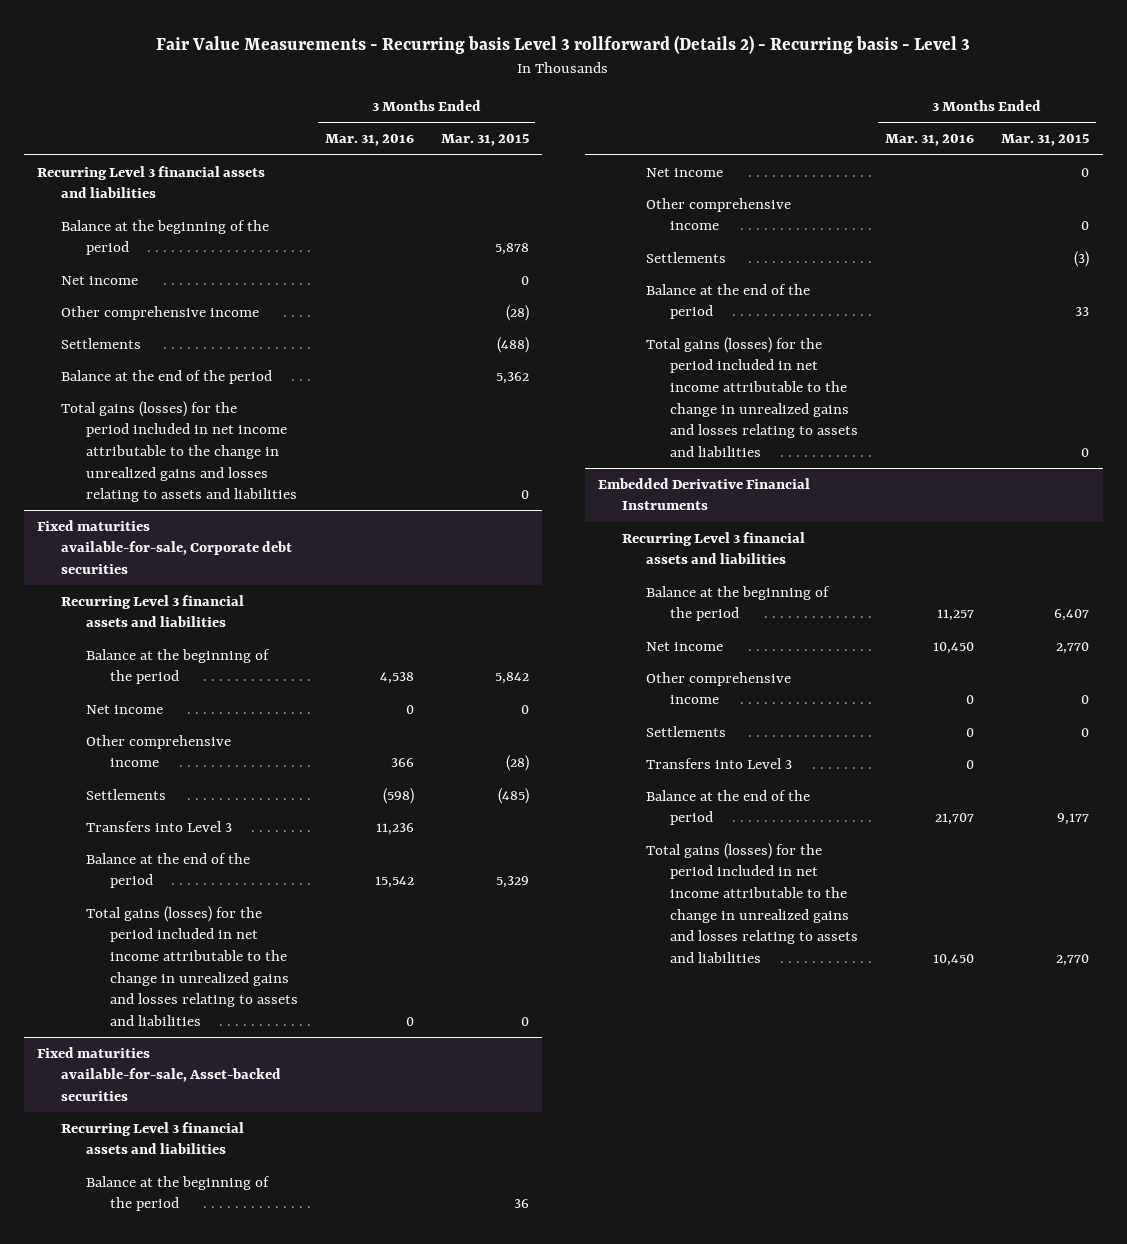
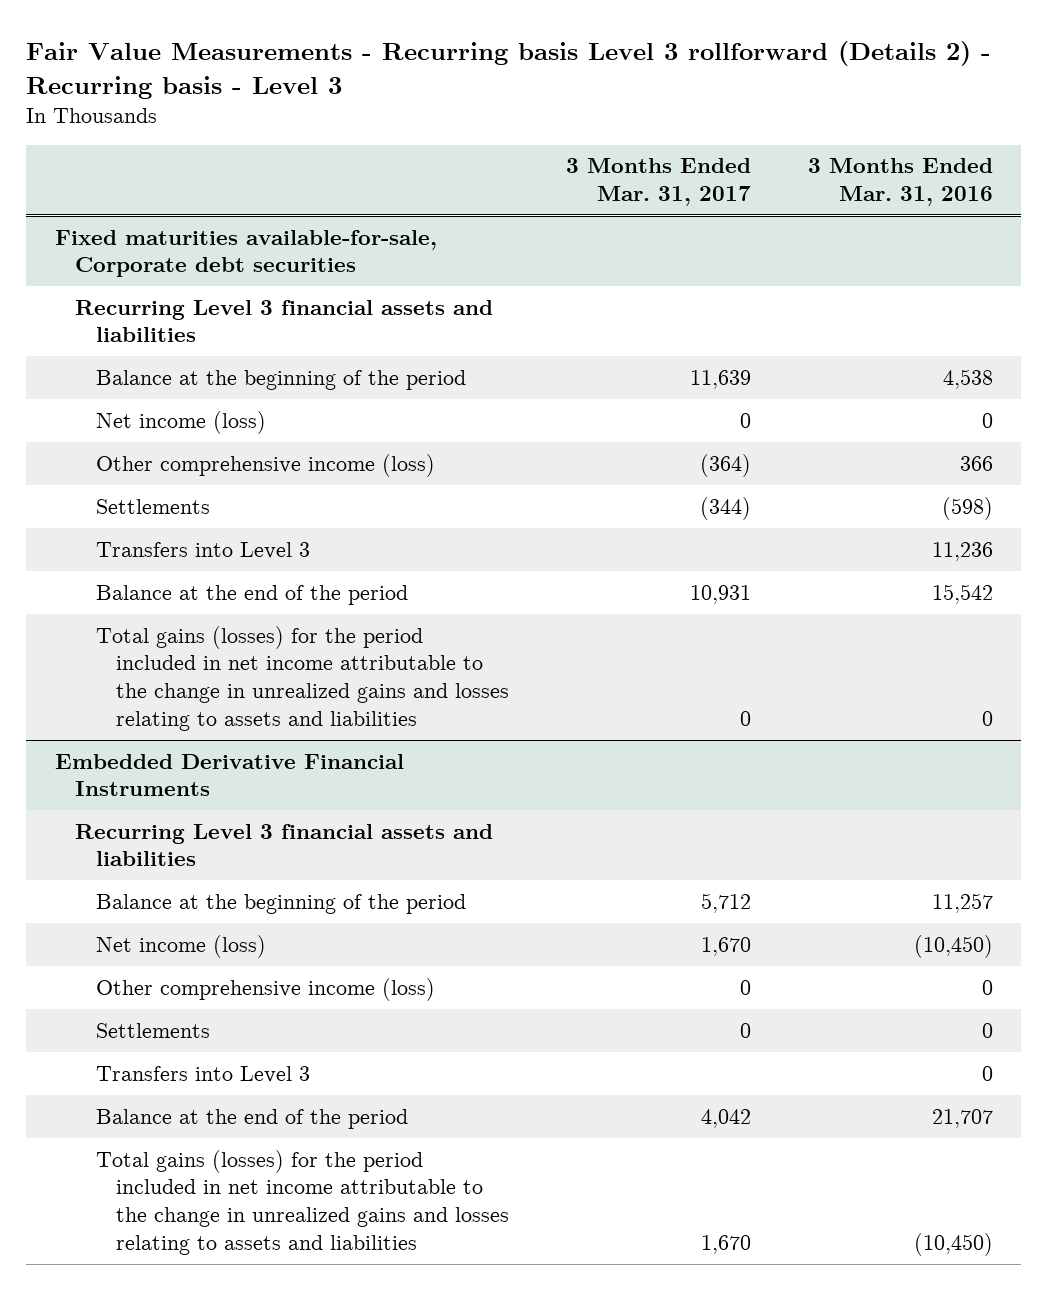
- | 3 Months Ended Mar. 31, 2016 | 3 Months Ended Mar. 31, 2015
+ | 3 Months Ended Mar. 31, 2017 | 3 Months Ended Mar. 31, 2016
- Recurring Level 3 financial assets and liabilities
- Balance at the beginning of the period | | 5,878
- Net income | | 0
- Other comprehensive income | | (28)
- Settlements | | (488)
- Balance at the end of the period | | 5,362
- Total gains (losses) for the period included in net income attributable to the change in unrealized gains and losses relating to assets and liabilities | | 0
@ Fixed maturities available-for-sale, Corporate debt securities
- Net income | 0 | 0
- Other comprehensive income | 366 | (28)
+ Net income (loss) | 0 | 0
+ Other comprehensive income (loss) | (364) | 366
- Fixed maturities available-for-sale, Asset-backed securities
- Recurring Level 3 financial assets and liabilities
- Balance at the beginning of the period | | 36
- Net income | | 0
- Other comprehensive income | | 0
- Settlements | | (3)
- Balance at the end of the period | | 33
- Total gains (losses) for the period included in net income attributable to the change in unrealized gains and losses relating to assets and liabilities | | 0
@ Embedded Derivative Financial Instruments
- Net income | 10,450 | 2,770
- Other comprehensive income | 0 | 0
+ Net income (loss) | 1,670 | (10,450)
+ Other comprehensive income (loss) | 0 | 0
- Total gains (losses) for the period included in net income attributable to the change in unrealized gains and losses relating to assets and liabilities | 10,450 | 2,770
+ Total gains (losses) for the period included in net income attributable to the change in unrealized gains and losses relating to assets and liabilities | 1,670 | (10,450)

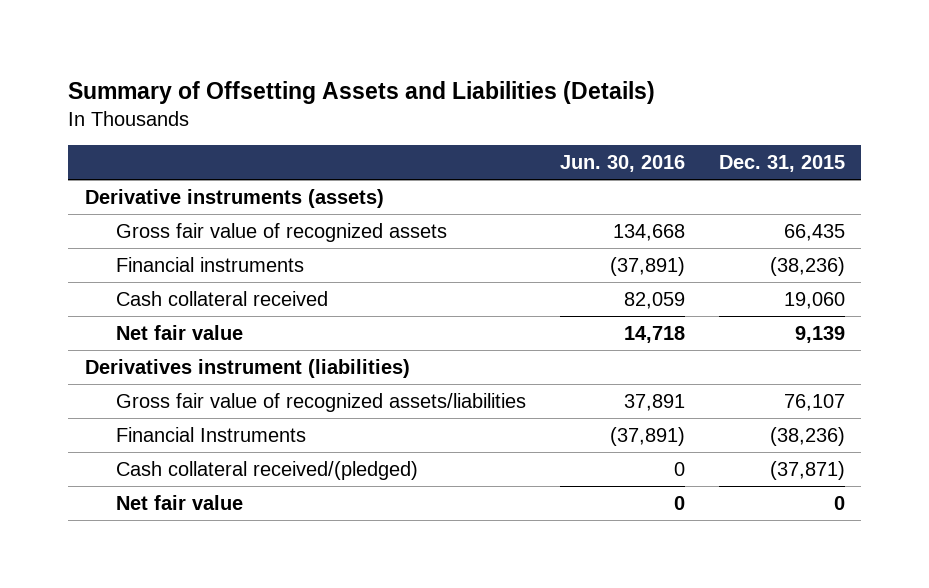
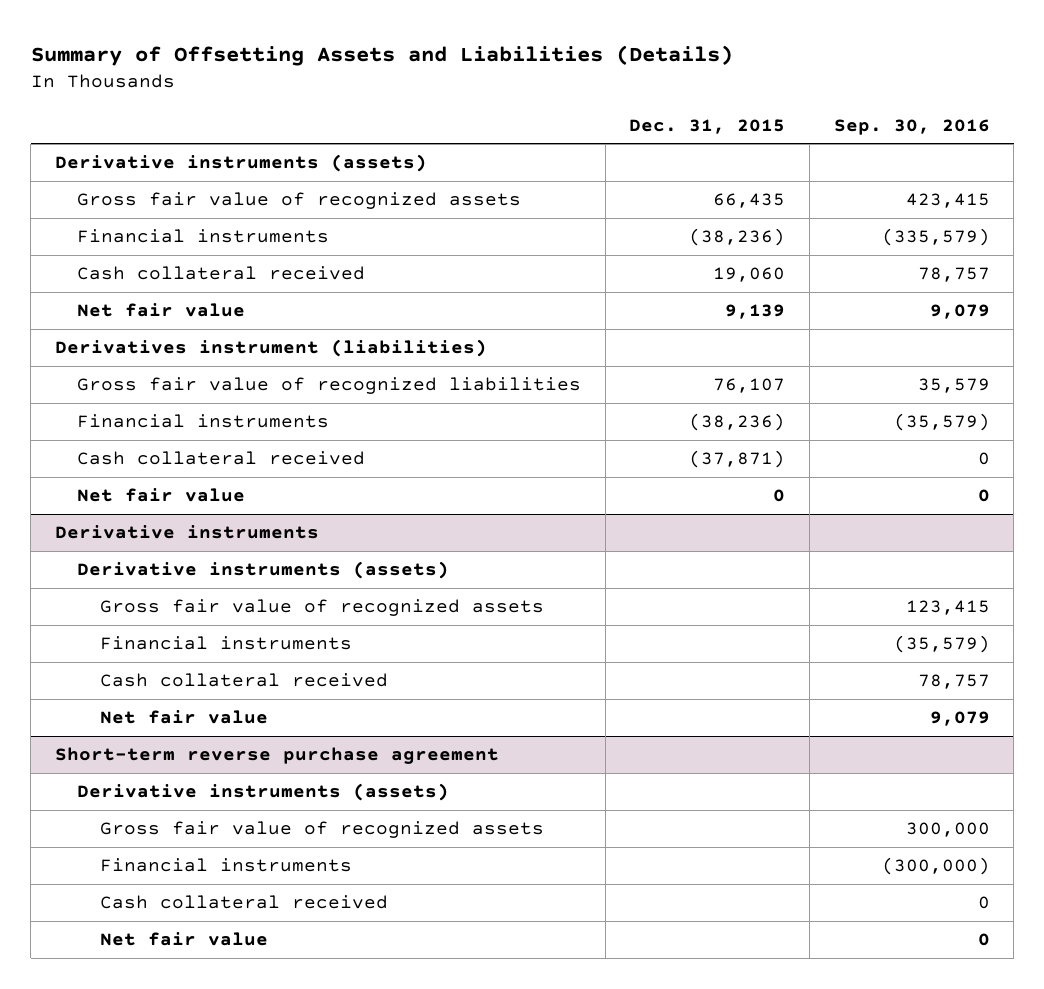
- | Jun. 30, 2016 | Dec. 31, 2015
+ | Dec. 31, 2015 | Sep. 30, 2016
- Gross fair value of recognized assets/liabilities | 37,891 | 76,107
- Financial Instruments | (37,891) | (38,236)
- Cash collateral received/(pledged) | 0 | (37,871)
+ Gross fair value of recognized liabilities | 76,107 | 35,579
+ Financial instruments | (38,236) | (35,579)
+ Cash collateral received | (37,871) | 0
+ Derivative instruments
+ Derivative instruments (assets)
+ Gross fair value of recognized assets | | 123,415
+ Financial instruments | | (35,579)
+ Cash collateral received | | 78,757
+ Net fair value | | 9,079
+ Short-term reverse purchase agreement
+ Derivative instruments (assets)
+ Gross fair value of recognized assets | | 300,000
+ Financial instruments | | (300,000)
+ Cash collateral received | | 0
+ Net fair value | | 0

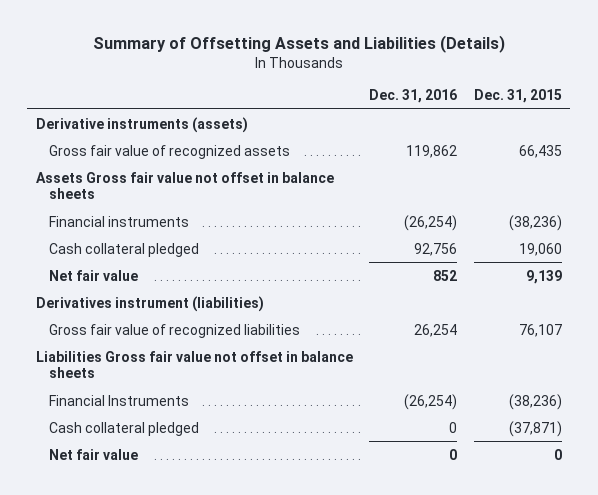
- | Dec. 31, 2015 | Sep. 30, 2016
+ | Dec. 31, 2016 | Dec. 31, 2015
+ Assets Gross fair value not offset in balance sheets
- Cash collateral received | 19,060 | 78,757
+ Cash collateral pledged | 92,756 | 19,060
- Financial instruments | (38,236) | (35,579)
- Cash collateral received | (37,871) | 0
+ Liabilities Gross fair value not offset in balance sheets
+ Financial Instruments | (26,254) | (38,236)
+ Cash collateral pledged | 0 | (37,871)
- Derivative instruments
- Derivative instruments (assets)
- Gross fair value of recognized assets | | 123,415
- Financial instruments | | (35,579)
- Cash collateral received | | 78,757
- Net fair value | | 9,079
- Short-term reverse purchase agreement
- Derivative instruments (assets)
- Gross fair value of recognized assets | | 300,000
- Financial instruments | | (300,000)
- Cash collateral received | | 0
- Net fair value | | 0

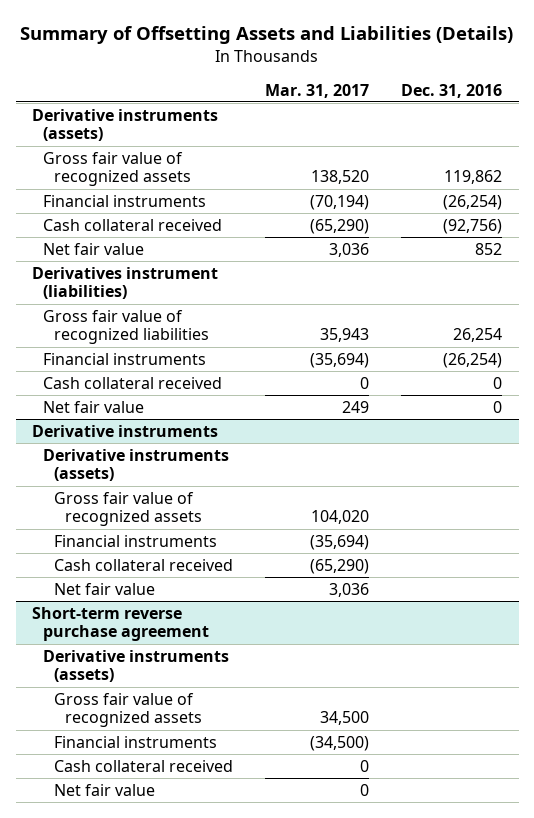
- | Dec. 31, 2016 | Dec. 31, 2015
+ | Mar. 31, 2017 | Dec. 31, 2016
- Assets Gross fair value not offset in balance sheets
- Cash collateral pledged | 92,756 | 19,060
+ Cash collateral received | (65,290) | (92,756)
- Liabilities Gross fair value not offset in balance sheets
- Financial Instruments | (26,254) | (38,236)
- Cash collateral pledged | 0 | (37,871)
+ Financial instruments | (35,694) | (26,254)
+ Cash collateral received | 0 | 0
+ Derivative instruments
+ Derivative instruments (assets)
+ Gross fair value of recognized assets | 104,020 |
+ Financial instruments | (35,694) |
+ Cash collateral received | (65,290) |
+ Net fair value | 3,036 |
+ Short-term reverse purchase agreement
+ Derivative instruments (assets)
+ Gross fair value of recognized assets | 34,500 |
+ Financial instruments | (34,500) |
+ Cash collateral received | 0 |
+ Net fair value | 0 |

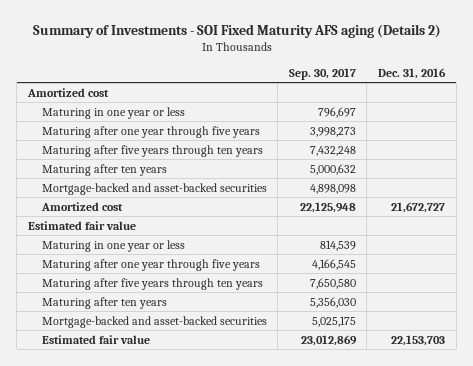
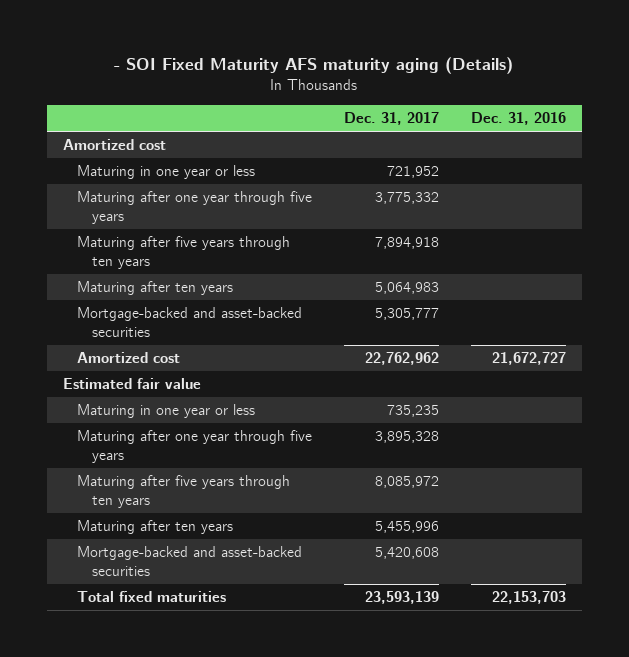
- Summary of Investments - SOI Fixed Maturity AFS aging (Details 2)
+ - SOI Fixed Maturity AFS maturity aging (Details)
- | Sep. 30, 2017 | Dec. 31, 2016
+ | Dec. 31, 2017 | Dec. 31, 2016
- Estimated fair value | 23,012,869 | 22,153,703
+ Total fixed maturities | 23,593,139 | 22,153,703

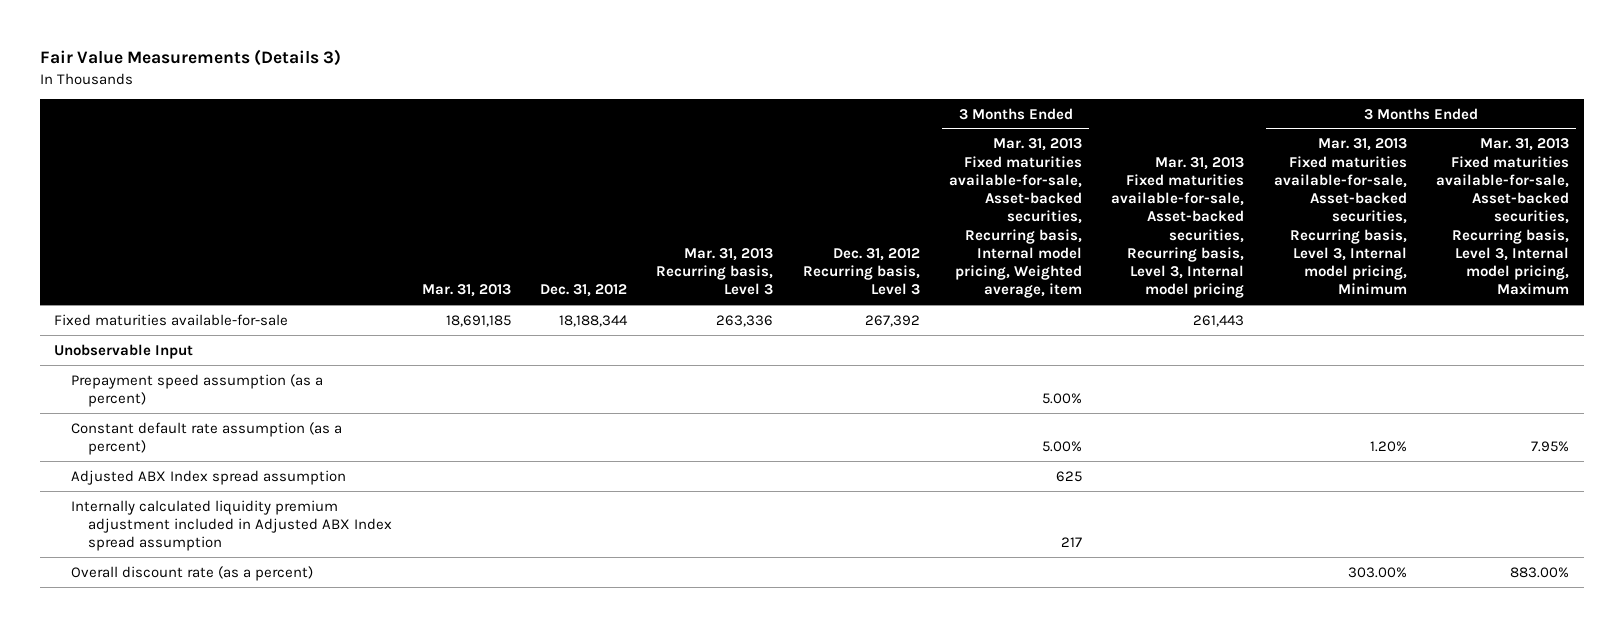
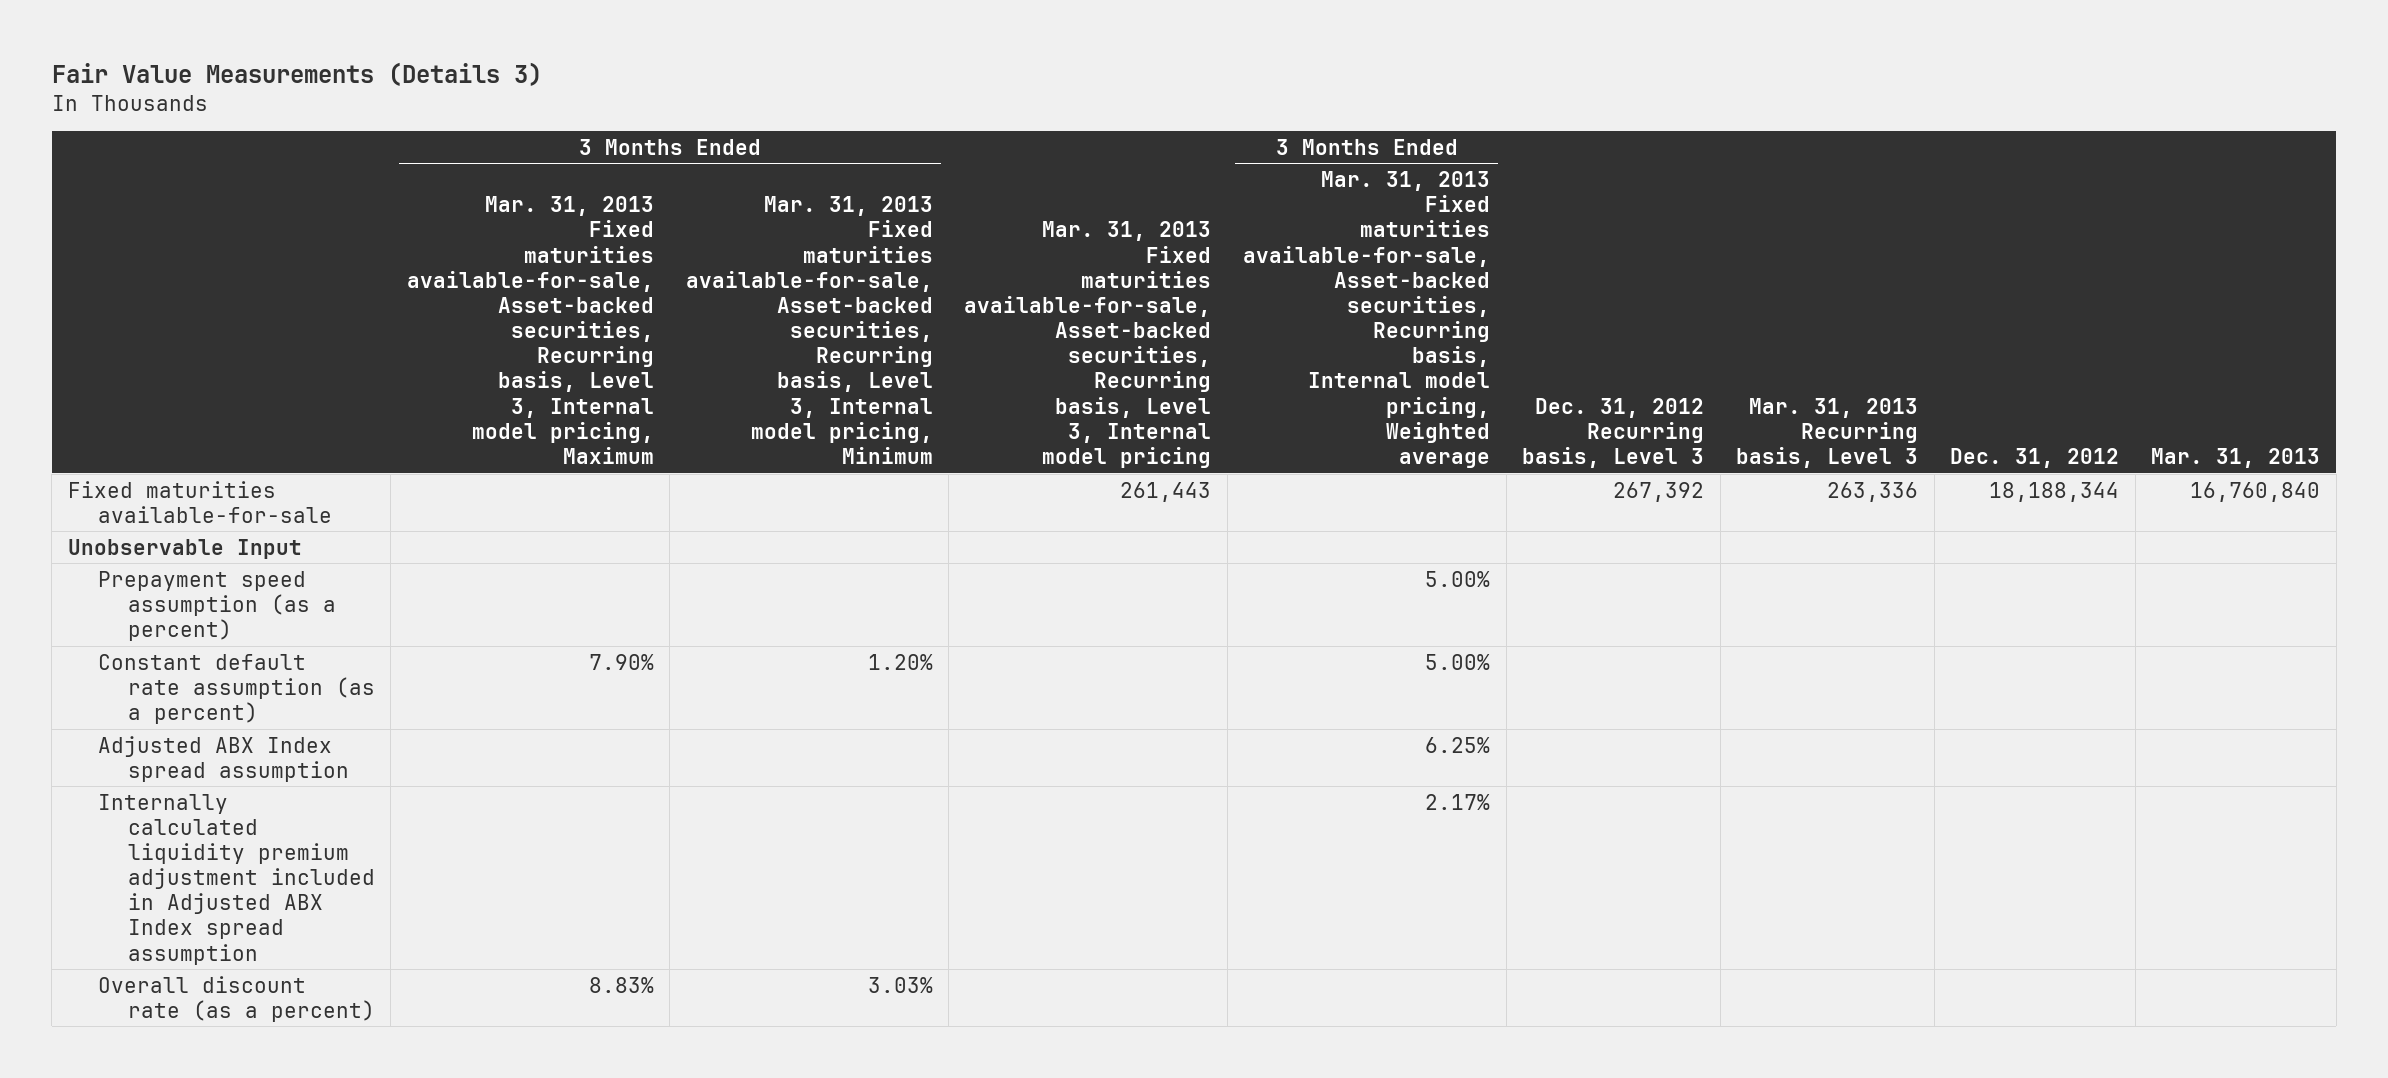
- | Mar. 31, 2013 | Dec. 31, 2012 | Mar. 31, 2013 Recurring basis, Level 3 | Dec. 31, 2012 Recurring basis, Level 3 | 3 Months Ended Mar. 31, 2013 Fixed maturities available-for-sale, Asset-backed securities, Recurring basis, Internal model pricing, Weighted average, item | Mar. 31, 2013 Fixed maturities available-for-sale, Asset-backed securities, Recurring basis, Level 3, Internal model pricing | 3 Months Ended Mar. 31, 2013 Fixed maturities available-for-sale, Asset-backed securities, Recurring basis, Level 3, Internal model pricing, Minimum | 3 Months Ended Mar. 31, 2013 Fixed maturities available-for-sale, Asset-backed securities, Recurring basis, Level 3, Internal model pricing, Maximum
+ | 3 Months Ended Mar. 31, 2013 Fixed maturities available-for-sale, Asset-backed securities, Recurring basis, Level 3, Internal model pricing, Maximum | 3 Months Ended Mar. 31, 2013 Fixed maturities available-for-sale, Asset-backed securities, Recurring basis, Level 3, Internal model pricing, Minimum | Mar. 31, 2013 Fixed maturities available-for-sale, Asset-backed securities, Recurring basis, Level 3, Internal model pricing | 3 Months Ended Mar. 31, 2013 Fixed maturities available-for-sale, Asset-backed securities, Recurring basis, Internal model pricing, Weighted average | Dec. 31, 2012 Recurring basis, Level 3 | Mar. 31, 2013 Recurring basis, Level 3 | Dec. 31, 2012 | Mar. 31, 2013
- Fixed maturities available-for-sale | 18,691,185 | 18,188,344 | 263,336 | 267,392 | | 261,443 | |
+ Fixed maturities available-for-sale | | | 261,443 | | 267,392 | 263,336 | 18,188,344 | 16,760,840
- Constant default rate assumption (as a percent) | | | | | 5.00% | | 1.20% | 7.95%
+ Constant default rate assumption (as a percent) | 7.90% | 1.20% | | 5.00% | | | |
- Overall discount rate (as a percent) | | | | | | | 303.00% | 883.00%
+ Overall discount rate (as a percent) | 8.83% | 3.03% | | | | | |

